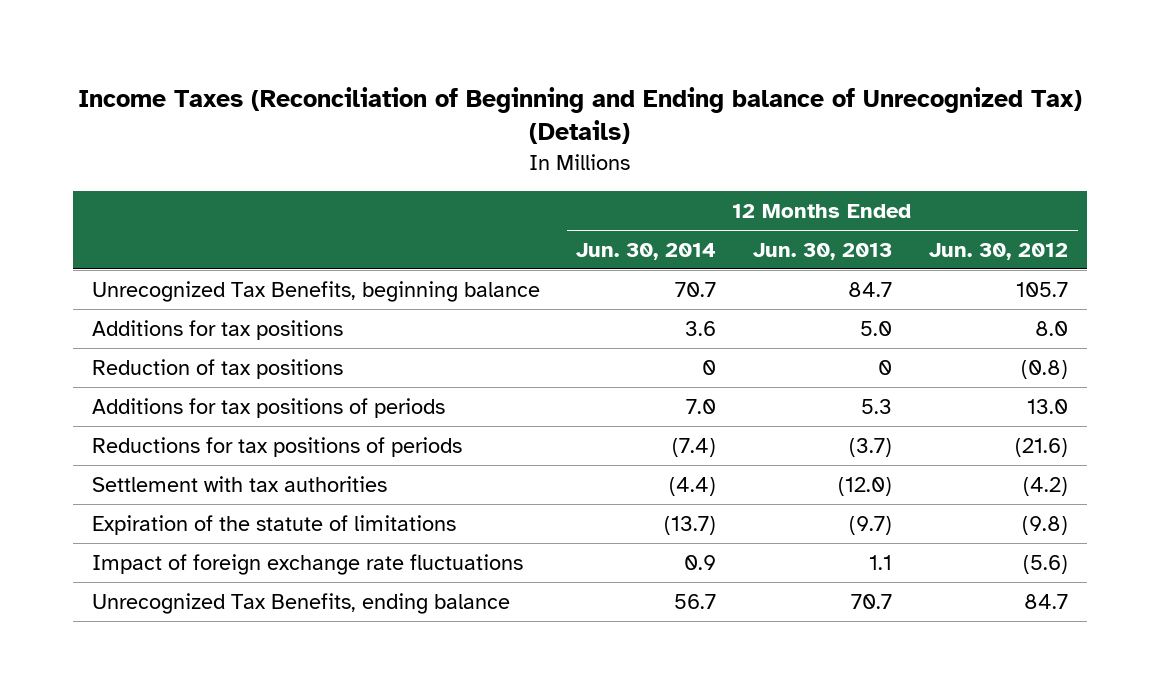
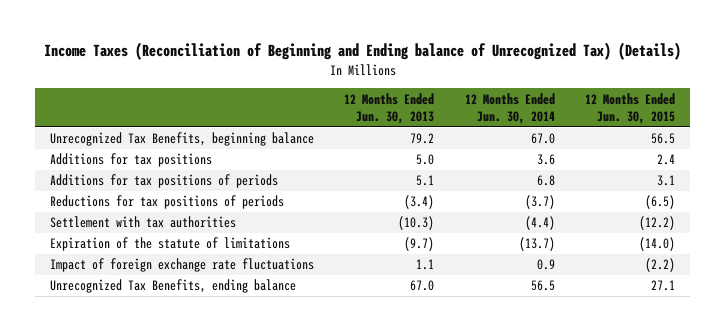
- | 12 Months Ended Jun. 30, 2014 | 12 Months Ended Jun. 30, 2013 | 12 Months Ended Jun. 30, 2012
+ | 12 Months Ended Jun. 30, 2013 | 12 Months Ended Jun. 30, 2014 | 12 Months Ended Jun. 30, 2015
- Unrecognized Tax Benefits, beginning balance | 70.7 | 84.7 | 105.7
+ Unrecognized Tax Benefits, beginning balance | 79.2 | 67.0 | 56.5
- Reduction of tax positions | 0 | 0 | (0.8)
- Additions for tax positions of periods | 7.0 | 5.3 | 13.0
- Reductions for tax positions of periods | (7.4) | (3.7) | (21.6)
- Settlement with tax authorities | (4.4) | (12.0) | (4.2)
+ Additions for tax positions of periods | 5.1 | 6.8 | 3.1
+ Reductions for tax positions of periods | (3.4) | (3.7) | (6.5)
+ Settlement with tax authorities | (10.3) | (4.4) | (12.2)
- Unrecognized Tax Benefits, ending balance | 56.7 | 70.7 | 84.7
+ Unrecognized Tax Benefits, ending balance | 67.0 | 56.5 | 27.1

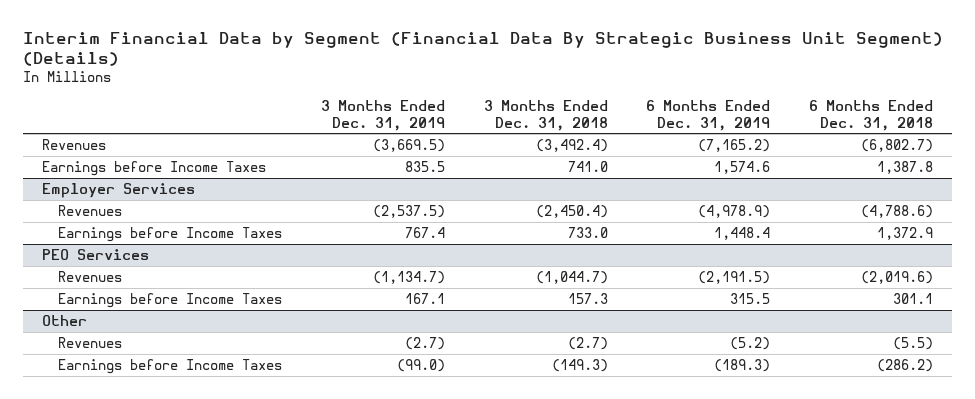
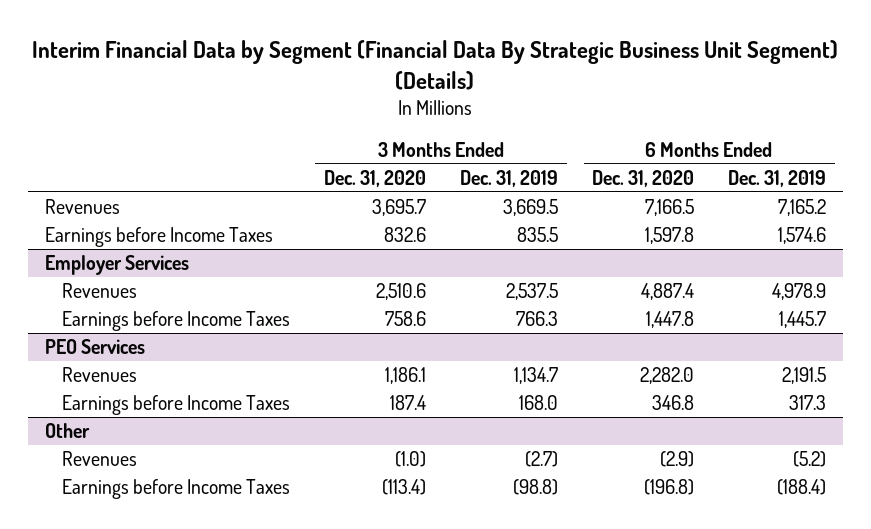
- | 3 Months Ended Dec. 31, 2019 | 3 Months Ended Dec. 31, 2018 | 6 Months Ended Dec. 31, 2019 | 6 Months Ended Dec. 31, 2018
+ | 3 Months Ended Dec. 31, 2020 | 3 Months Ended Dec. 31, 2019 | 6 Months Ended Dec. 31, 2020 | 6 Months Ended Dec. 31, 2019
- Revenues | (3,669.5) | (3,492.4) | (7,165.2) | (6,802.7)
+ Revenues | 3,695.7 | 3,669.5 | 7,166.5 | 7,165.2
@ Employer Services
- Revenues | (2,537.5) | (2,450.4) | (4,978.9) | (4,788.6)
- Earnings before Income Taxes | 767.4 | 733.0 | 1,448.4 | 1,372.9
+ Revenues | 2,510.6 | 2,537.5 | 4,887.4 | 4,978.9
+ Earnings before Income Taxes | 758.6 | 766.3 | 1,447.8 | 1,445.7
@ PEO Services
- Revenues | (1,134.7) | (1,044.7) | (2,191.5) | (2,019.6)
- Earnings before Income Taxes | 167.1 | 157.3 | 315.5 | 301.1
+ Revenues | 1,186.1 | 1,134.7 | 2,282.0 | 2,191.5
+ Earnings before Income Taxes | 187.4 | 168.0 | 346.8 | 317.3
@ Other
- Earnings before Income Taxes | (99.0) | (149.3) | (189.3) | (286.2)
+ Earnings before Income Taxes | (113.4) | (98.8) | (196.8) | (188.4)

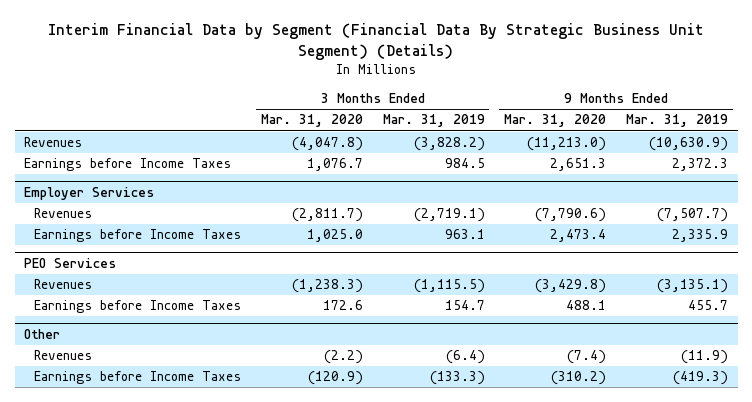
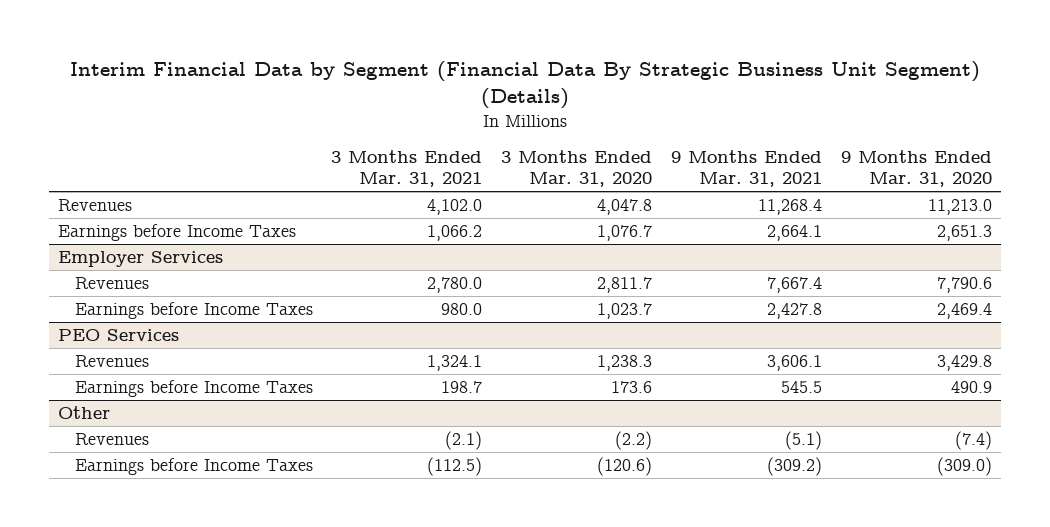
- | 3 Months Ended Mar. 31, 2020 | 3 Months Ended Mar. 31, 2019 | 9 Months Ended Mar. 31, 2020 | 9 Months Ended Mar. 31, 2019
+ | 3 Months Ended Mar. 31, 2021 | 3 Months Ended Mar. 31, 2020 | 9 Months Ended Mar. 31, 2021 | 9 Months Ended Mar. 31, 2020
- Revenues | (4,047.8) | (3,828.2) | (11,213.0) | (10,630.9)
+ Revenues | 4,102.0 | 4,047.8 | 11,268.4 | 11,213.0
@ Employer Services
- Revenues | (2,811.7) | (2,719.1) | (7,790.6) | (7,507.7)
- Earnings before Income Taxes | 1,025.0 | 963.1 | 2,473.4 | 2,335.9
+ Revenues | 2,780.0 | 2,811.7 | 7,667.4 | 7,790.6
+ Earnings before Income Taxes | 980.0 | 1,023.7 | 2,427.8 | 2,469.4
@ PEO Services
- Revenues | (1,238.3) | (1,115.5) | (3,429.8) | (3,135.1)
- Earnings before Income Taxes | 172.6 | 154.7 | 488.1 | 455.7
+ Revenues | 1,324.1 | 1,238.3 | 3,606.1 | 3,429.8
+ Earnings before Income Taxes | 198.7 | 173.6 | 545.5 | 490.9
@ Other
- Earnings before Income Taxes | (120.9) | (133.3) | (310.2) | (419.3)
+ Earnings before Income Taxes | (112.5) | (120.6) | (309.2) | (309.0)

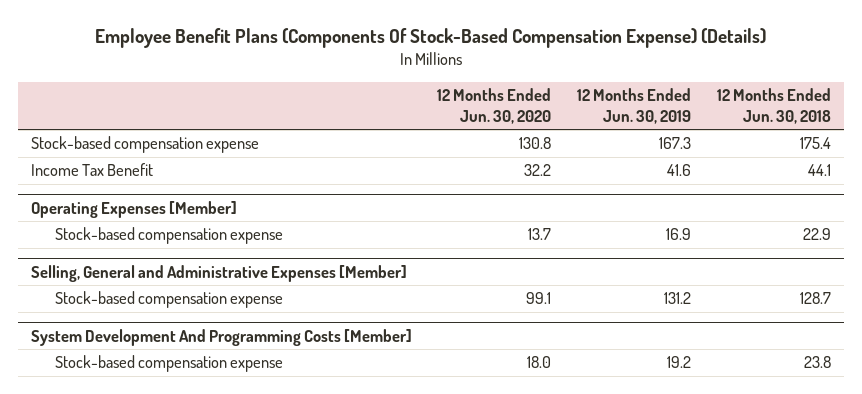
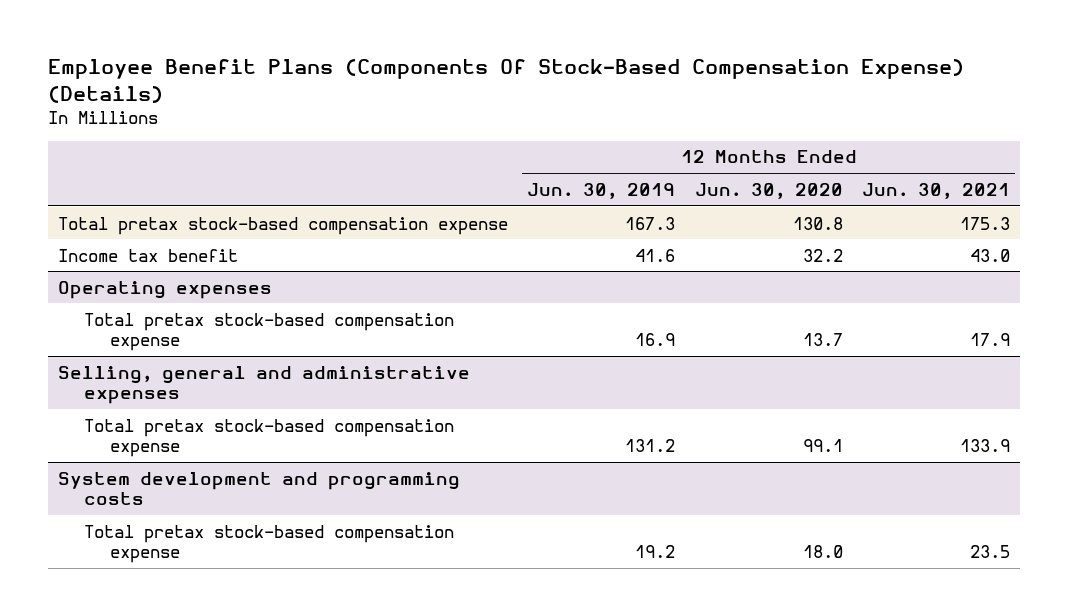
- | 12 Months Ended Jun. 30, 2020 | 12 Months Ended Jun. 30, 2019 | 12 Months Ended Jun. 30, 2018
+ | 12 Months Ended Jun. 30, 2019 | 12 Months Ended Jun. 30, 2020 | 12 Months Ended Jun. 30, 2021
- Stock-based compensation expense | 130.8 | 167.3 | 175.4
- Income Tax Benefit | 32.2 | 41.6 | 44.1
- Operating Expenses [Member]
- Stock-based compensation expense | 13.7 | 16.9 | 22.9
- Selling, General and Administrative Expenses [Member]
- Stock-based compensation expense | 99.1 | 131.2 | 128.7
- System Development And Programming Costs [Member]
- Stock-based compensation expense | 18.0 | 19.2 | 23.8
+ Total pretax stock-based compensation expense | 167.3 | 130.8 | 175.3
+ Income tax benefit | 41.6 | 32.2 | 43.0
+ Operating expenses
+ Total pretax stock-based compensation expense | 16.9 | 13.7 | 17.9
+ Selling, general and administrative expenses
+ Total pretax stock-based compensation expense | 131.2 | 99.1 | 133.9
+ System development and programming costs
+ Total pretax stock-based compensation expense | 19.2 | 18.0 | 23.5

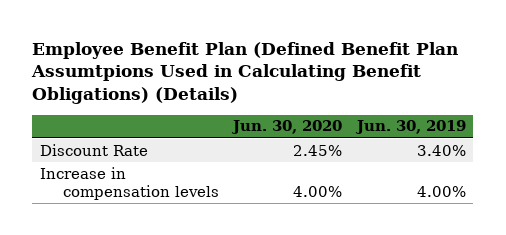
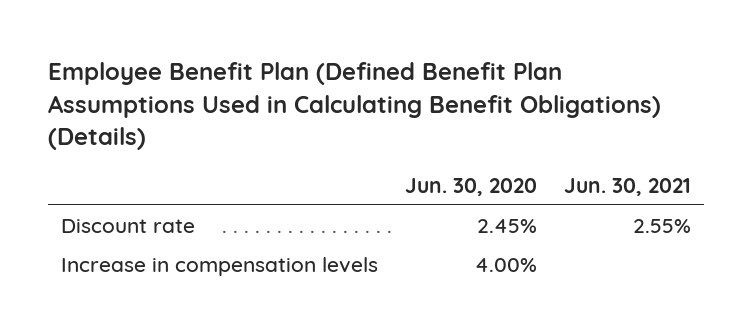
- Employee Benefit Plan (Defined Benefit Plan Assumtpions Used in Calculating Benefit Obligations) (Details)
+ Employee Benefit Plan (Defined Benefit Plan Assumptions Used in Calculating Benefit Obligations) (Details)
- | Jun. 30, 2020 | Jun. 30, 2019
+ | Jun. 30, 2020 | Jun. 30, 2021
- Discount Rate | 2.45% | 3.40%
+ Discount rate | 2.45% | 2.55%

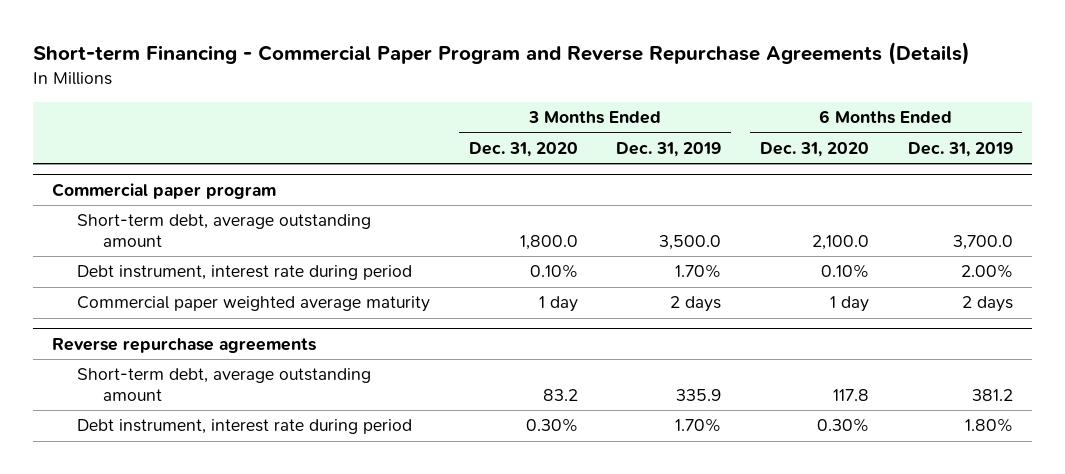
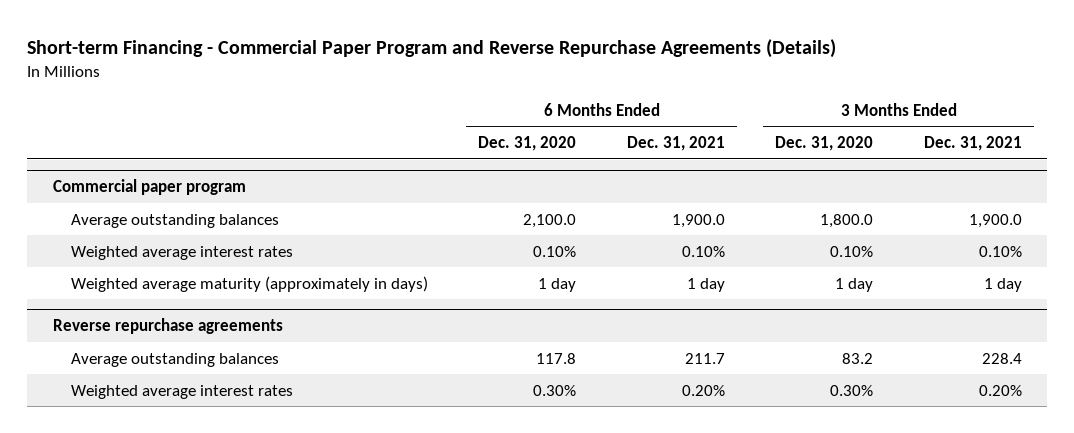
- | 3 Months Ended Dec. 31, 2020 | 3 Months Ended Dec. 31, 2019 | 6 Months Ended Dec. 31, 2020 | 6 Months Ended Dec. 31, 2019
+ | 6 Months Ended Dec. 31, 2020 | 6 Months Ended Dec. 31, 2021 | 3 Months Ended Dec. 31, 2020 | 3 Months Ended Dec. 31, 2021
@ Commercial paper program
- Short-term debt, average outstanding amount | 1,800.0 | 3,500.0 | 2,100.0 | 3,700.0
- Debt instrument, interest rate during period | 0.10% | 1.70% | 0.10% | 2.00%
- Commercial paper weighted average maturity | 1 day | 2 days | 1 day | 2 days
+ Average outstanding balances | 2,100.0 | 1,900.0 | 1,800.0 | 1,900.0
+ Weighted average interest rates | 0.10% | 0.10% | 0.10% | 0.10%
+ Weighted average maturity (approximately in days) | 1 day | 1 day | 1 day | 1 day
@ Reverse repurchase agreements
- Short-term debt, average outstanding amount | 83.2 | 335.9 | 117.8 | 381.2
- Debt instrument, interest rate during period | 0.30% | 1.70% | 0.30% | 1.80%
+ Average outstanding balances | 117.8 | 211.7 | 83.2 | 228.4
+ Weighted average interest rates | 0.30% | 0.20% | 0.30% | 0.20%

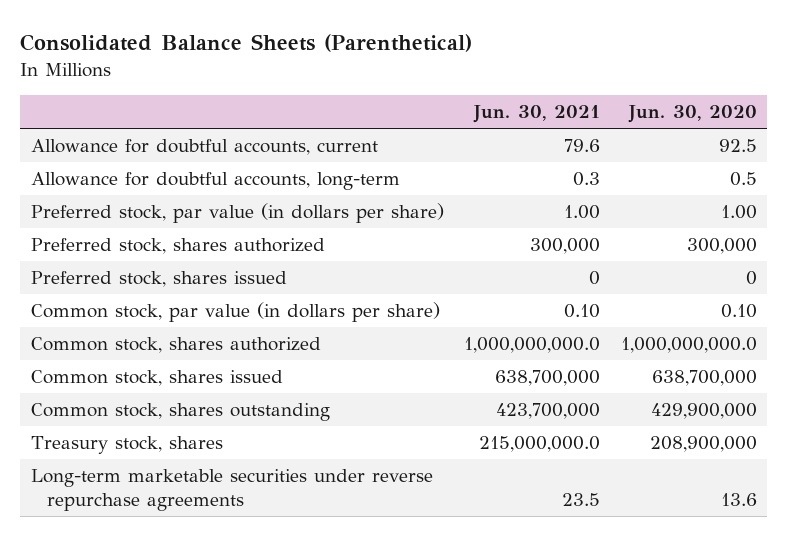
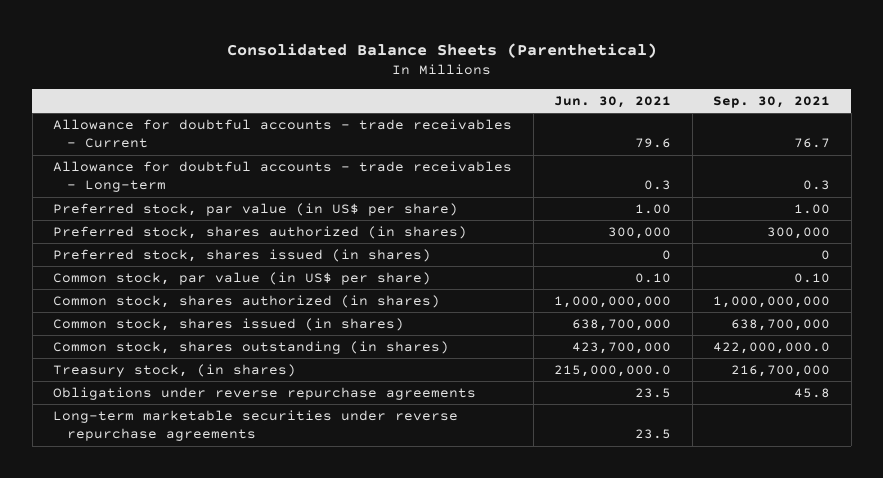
- | Jun. 30, 2021 | Jun. 30, 2020
+ | Jun. 30, 2021 | Sep. 30, 2021
- Allowance for doubtful accounts, current | 79.6 | 92.5
- Allowance for doubtful accounts, long-term | 0.3 | 0.5
- Preferred stock, par value (in dollars per share) | 1.00 | 1.00
- Preferred stock, shares authorized | 300,000 | 300,000
- Preferred stock, shares issued | 0 | 0
- Common stock, par value (in dollars per share) | 0.10 | 0.10
- Common stock, shares authorized | 1,000,000,000.0 | 1,000,000,000.0
- Common stock, shares issued | 638,700,000 | 638,700,000
- Common stock, shares outstanding | 423,700,000 | 429,900,000
- Treasury stock, shares | 215,000,000.0 | 208,900,000
+ Allowance for doubtful accounts - trade receivables - Current | 79.6 | 76.7
+ Allowance for doubtful accounts - trade receivables - Long-term | 0.3 | 0.3
+ Preferred stock, par value (in US$ per share) | 1.00 | 1.00
+ Preferred stock, shares authorized (in shares) | 300,000 | 300,000
+ Preferred stock, shares issued (in shares) | 0 | 0
+ Common stock, par value (in US$ per share) | 0.10 | 0.10
+ Common stock, shares authorized (in shares) | 1,000,000,000 | 1,000,000,000
+ Common stock, shares issued (in shares) | 638,700,000 | 638,700,000
+ Common stock, shares outstanding (in shares) | 423,700,000 | 422,000,000.0
+ Treasury stock, (in shares) | 215,000,000.0 | 216,700,000
+ Obligations under reverse repurchase agreements | 23.5 | 45.8

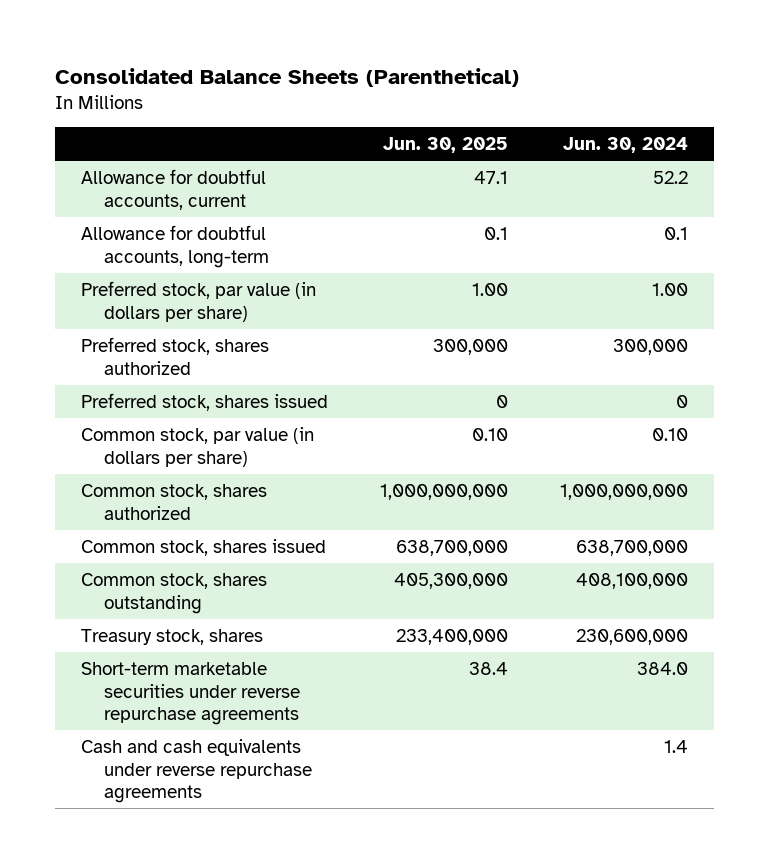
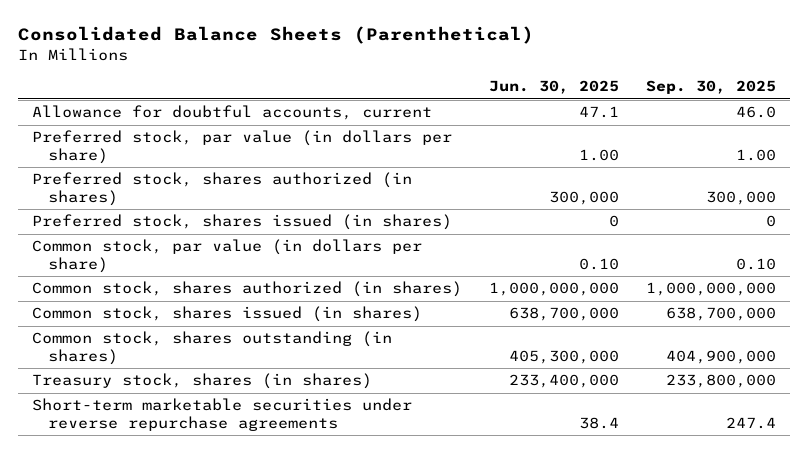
- | Jun. 30, 2025 | Jun. 30, 2024
+ | Jun. 30, 2025 | Sep. 30, 2025
- Allowance for doubtful accounts, long-term | 0.1 | 0.1
- Preferred stock, shares authorized | 300,000 | 300,000
- Preferred stock, shares issued | 0 | 0
+ Preferred stock, shares authorized (in shares) | 300,000 | 300,000
+ Preferred stock, shares issued (in shares) | 0 | 0
- Common stock, shares authorized | 1,000,000,000 | 1,000,000,000
- Common stock, shares issued | 638,700,000 | 638,700,000
- Common stock, shares outstanding | 405,300,000 | 408,100,000
- Treasury stock, shares | 233,400,000 | 230,600,000
+ Common stock, shares authorized (in shares) | 1,000,000,000 | 1,000,000,000
+ Common stock, shares issued (in shares) | 638,700,000 | 638,700,000
+ Common stock, shares outstanding (in shares) | 405,300,000 | 404,900,000
+ Treasury stock, shares (in shares) | 233,400,000 | 233,800,000
- Cash and cash equivalents under reverse repurchase agreements | | 1.4

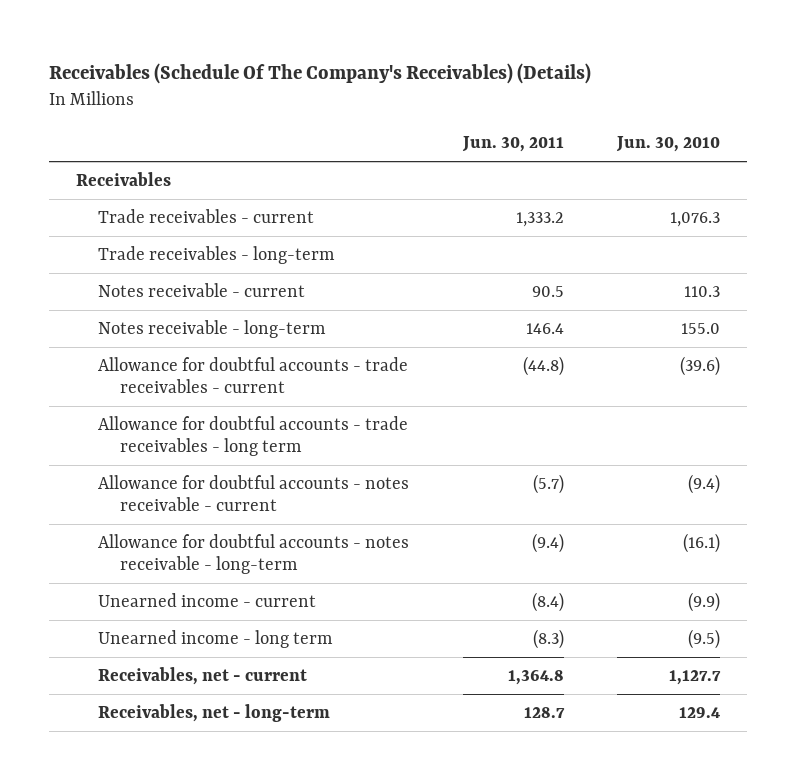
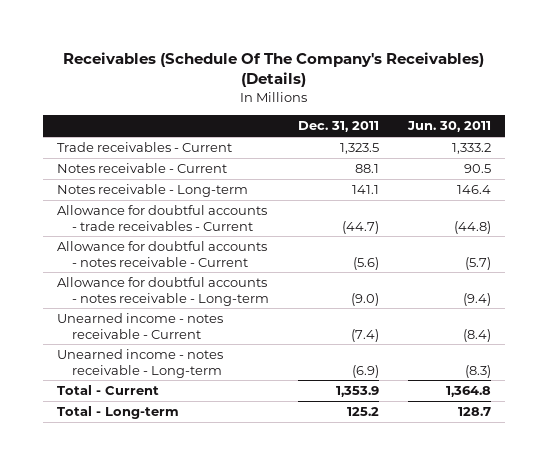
- | Jun. 30, 2011 | Jun. 30, 2010
+ | Dec. 31, 2011 | Jun. 30, 2011
- Receivables
- Trade receivables - current | 1,333.2 | 1,076.3
- Trade receivables - long-term
- Notes receivable - current | 90.5 | 110.3
- Notes receivable - long-term | 146.4 | 155.0
- Allowance for doubtful accounts - trade receivables - current | (44.8) | (39.6)
- Allowance for doubtful accounts - trade receivables - long term
- Allowance for doubtful accounts - notes receivable - current | (5.7) | (9.4)
- Allowance for doubtful accounts - notes receivable - long-term | (9.4) | (16.1)
- Unearned income - current | (8.4) | (9.9)
- Unearned income - long term | (8.3) | (9.5)
- Receivables, net - current | 1,364.8 | 1,127.7
- Receivables, net - long-term | 128.7 | 129.4
+ Trade receivables - Current | 1,323.5 | 1,333.2
+ Notes receivable - Current | 88.1 | 90.5
+ Notes receivable - Long-term | 141.1 | 146.4
+ Allowance for doubtful accounts - trade receivables - Current | (44.7) | (44.8)
+ Allowance for doubtful accounts - notes receivable - Current | (5.6) | (5.7)
+ Allowance for doubtful accounts - notes receivable - Long-term | (9.0) | (9.4)
+ Unearned income - notes receivable - Current | (7.4) | (8.4)
+ Unearned income - notes receivable - Long-term | (6.9) | (8.3)
+ Total - Current | 1,353.9 | 1,364.8
+ Total - Long-term | 125.2 | 128.7

